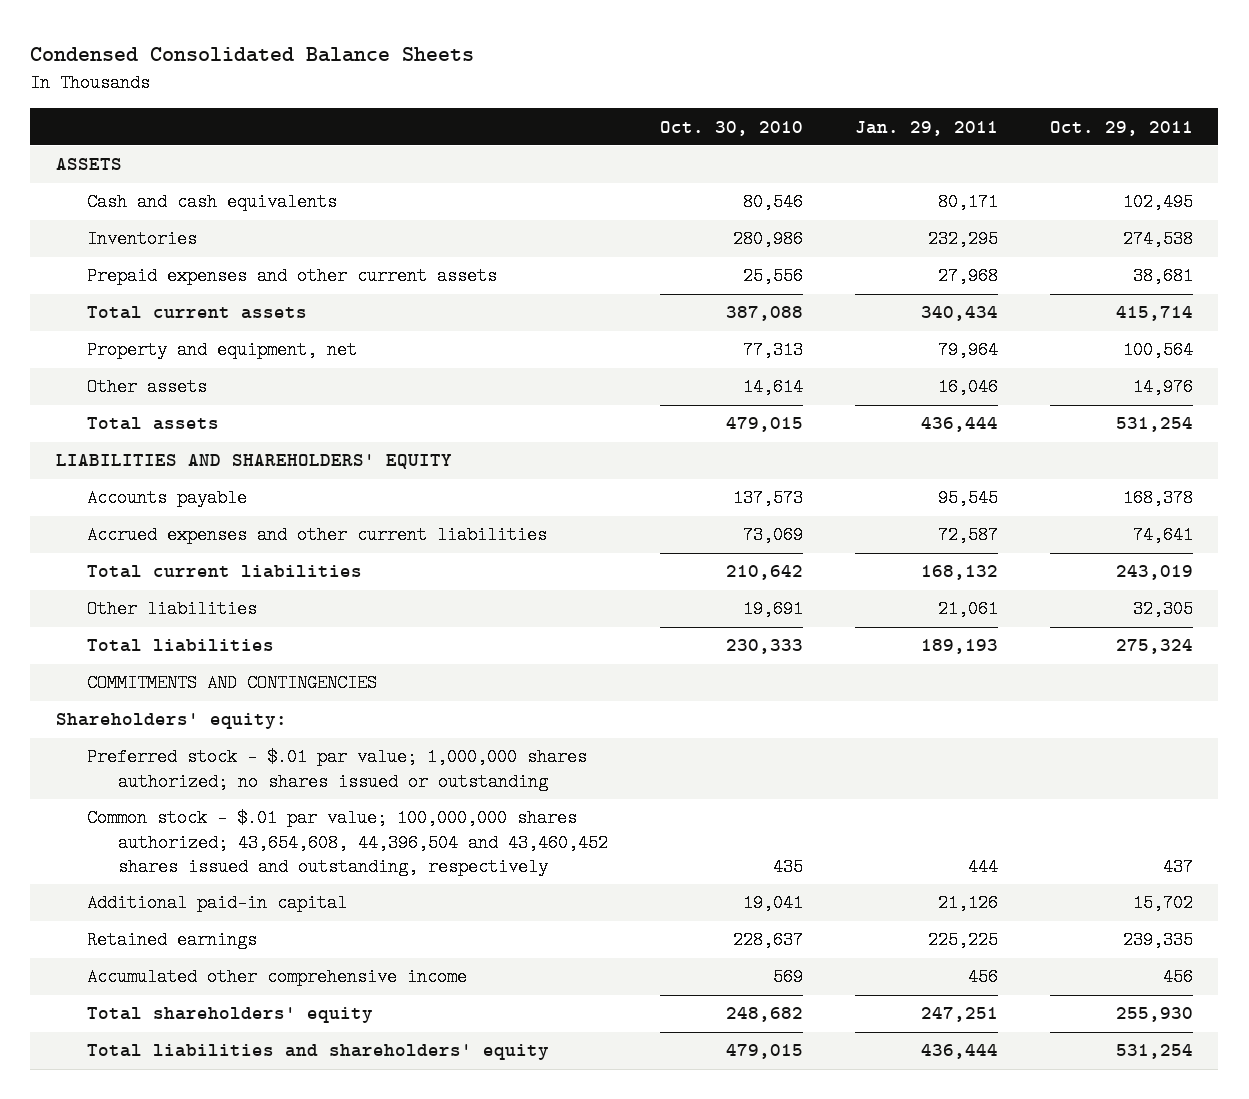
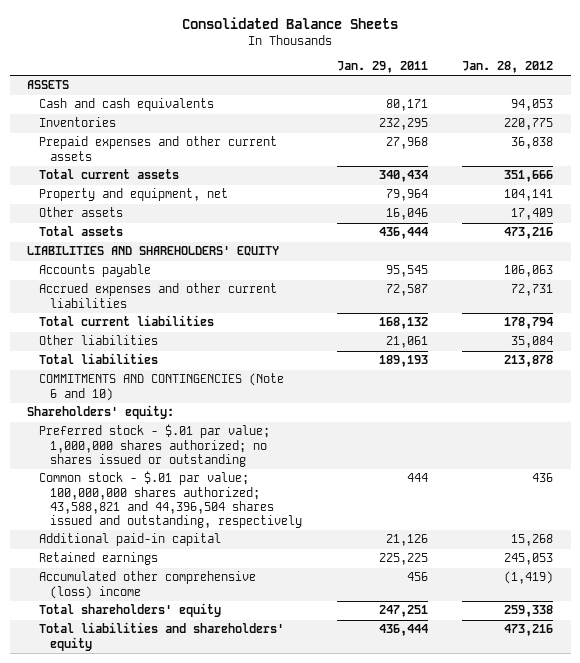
- Condensed Consolidated Balance Sheets
+ Consolidated Balance Sheets
- | Oct. 30, 2010 | Jan. 29, 2011 | Oct. 29, 2011
+ | Jan. 29, 2011 | Jan. 28, 2012
- COMMITMENTS AND CONTINGENCIES
+ COMMITMENTS AND CONTINGENCIES (Note 6 and 10)
- Common stock - $.01 par value; 100,000,000 shares authorized; 43,654,608, 44,396,504 and 43,460,452 shares issued and outstanding, respectively | 435 | 444 | 437
+ Common stock - $.01 par value; 100,000,000 shares authorized; 43,588,821 and 44,396,504 shares issued and outstanding, respectively | 444 | 436
- Accumulated other comprehensive income | 569 | 456 | 456
+ Accumulated other comprehensive (loss) income | 456 | (1,419)

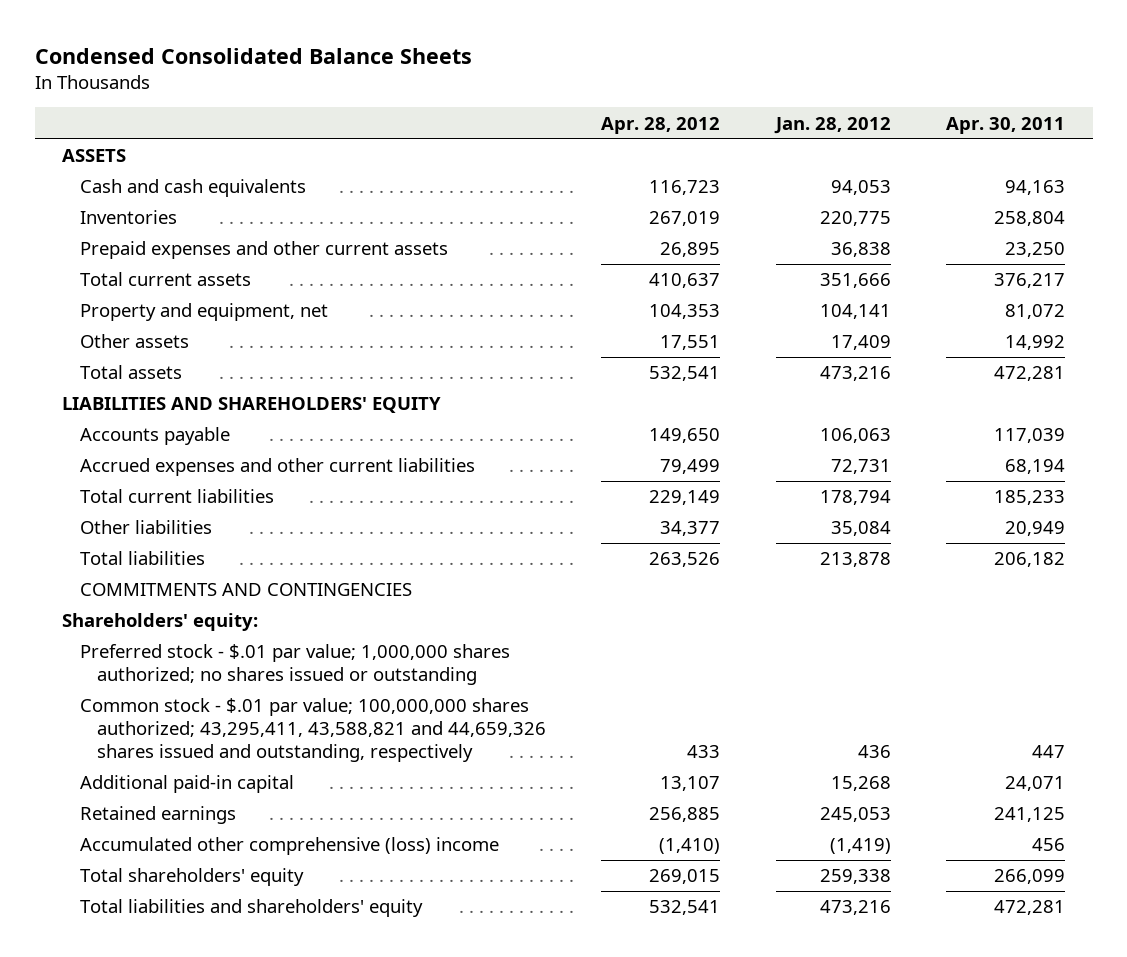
- Consolidated Balance Sheets
+ Condensed Consolidated Balance Sheets
- | Jan. 29, 2011 | Jan. 28, 2012
+ | Apr. 28, 2012 | Jan. 28, 2012 | Apr. 30, 2011
- COMMITMENTS AND CONTINGENCIES (Note 6 and 10)
+ COMMITMENTS AND CONTINGENCIES
- Common stock - $.01 par value; 100,000,000 shares authorized; 43,588,821 and 44,396,504 shares issued and outstanding, respectively | 444 | 436
+ Common stock - $.01 par value; 100,000,000 shares authorized; 43,295,411, 43,588,821 and 44,659,326 shares issued and outstanding, respectively | 433 | 436 | 447

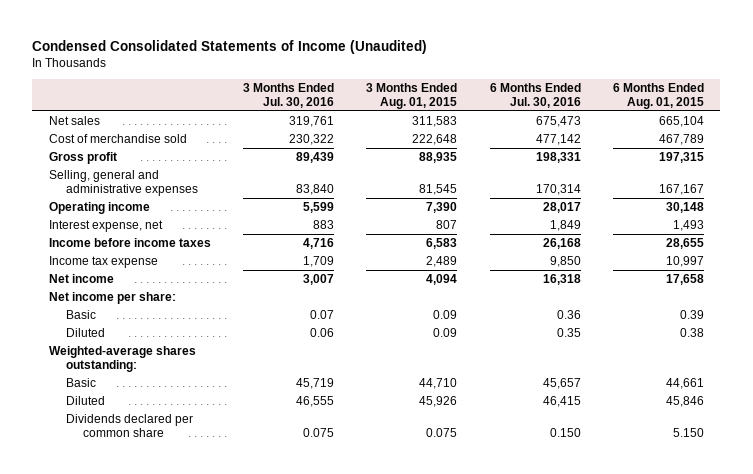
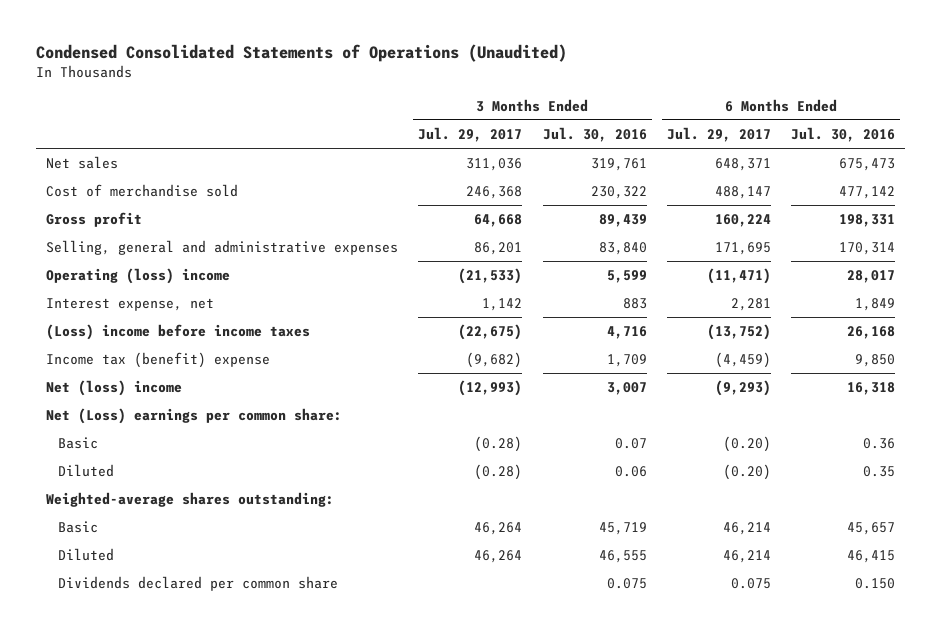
- Condensed Consolidated Statements of Income (Unaudited)
+ Condensed Consolidated Statements of Operations (Unaudited)
- | 3 Months Ended Jul. 30, 2016 | 3 Months Ended Aug. 01, 2015 | 6 Months Ended Jul. 30, 2016 | 6 Months Ended Aug. 01, 2015
+ | 3 Months Ended Jul. 29, 2017 | 3 Months Ended Jul. 30, 2016 | 6 Months Ended Jul. 29, 2017 | 6 Months Ended Jul. 30, 2016
- Operating income | 5,599 | 7,390 | 28,017 | 30,148
+ Operating (loss) income | (21,533) | 5,599 | (11,471) | 28,017
- Income before income taxes | 4,716 | 6,583 | 26,168 | 28,655
- Income tax expense | 1,709 | 2,489 | 9,850 | 10,997
- Net income | 3,007 | 4,094 | 16,318 | 17,658
- Net income per share:
+ (Loss) income before income taxes | (22,675) | 4,716 | (13,752) | 26,168
+ Income tax (benefit) expense | (9,682) | 1,709 | (4,459) | 9,850
+ Net (loss) income | (12,993) | 3,007 | (9,293) | 16,318
+ Net (Loss) earnings per common share:

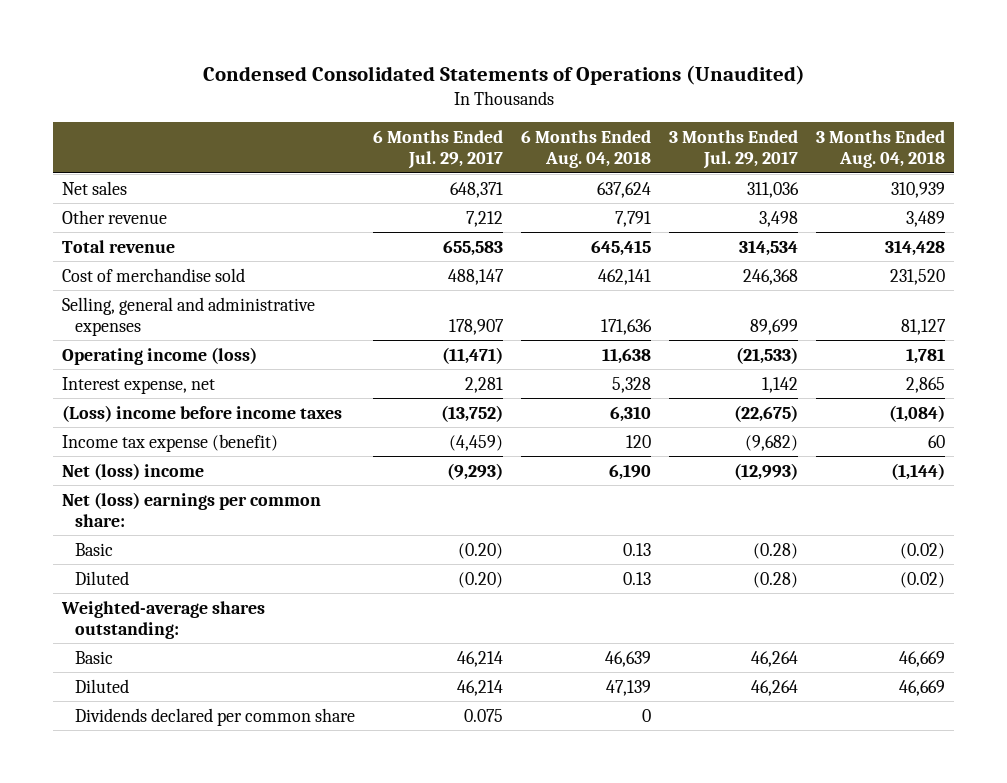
- | 3 Months Ended Jul. 29, 2017 | 3 Months Ended Jul. 30, 2016 | 6 Months Ended Jul. 29, 2017 | 6 Months Ended Jul. 30, 2016
+ | 6 Months Ended Jul. 29, 2017 | 6 Months Ended Aug. 04, 2018 | 3 Months Ended Jul. 29, 2017 | 3 Months Ended Aug. 04, 2018
+ Other revenue | 7,212 | 7,791 | 3,498 | 3,489
+ Total revenue | 655,583 | 645,415 | 314,534 | 314,428
- Gross profit | 64,668 | 89,439 | 160,224 | 198,331
- Selling, general and administrative expenses | 86,201 | 83,840 | 171,695 | 170,314
- Operating (loss) income | (21,533) | 5,599 | (11,471) | 28,017
+ Selling, general and administrative expenses | 178,907 | 171,636 | 89,699 | 81,127
+ Operating income (loss) | (11,471) | 11,638 | (21,533) | 1,781
- Income tax (benefit) expense | (9,682) | 1,709 | (4,459) | 9,850
+ Income tax expense (benefit) | (4,459) | 120 | (9,682) | 60
- Net (Loss) earnings per common share:
+ Net (loss) earnings per common share:

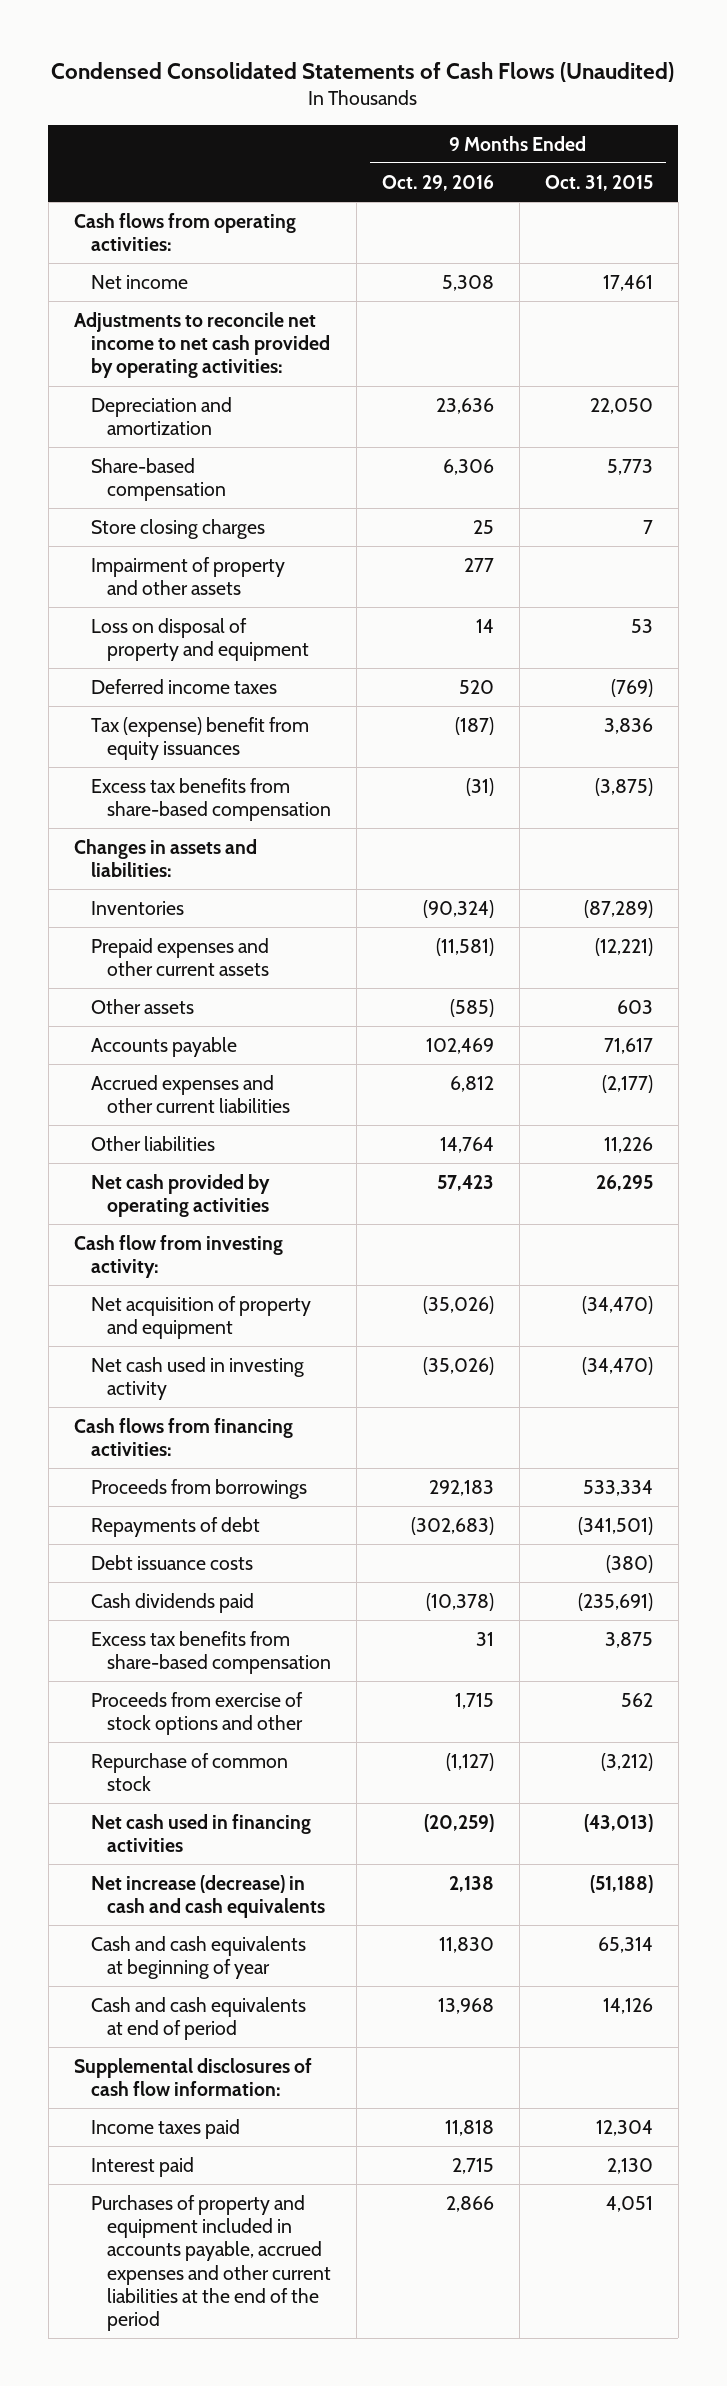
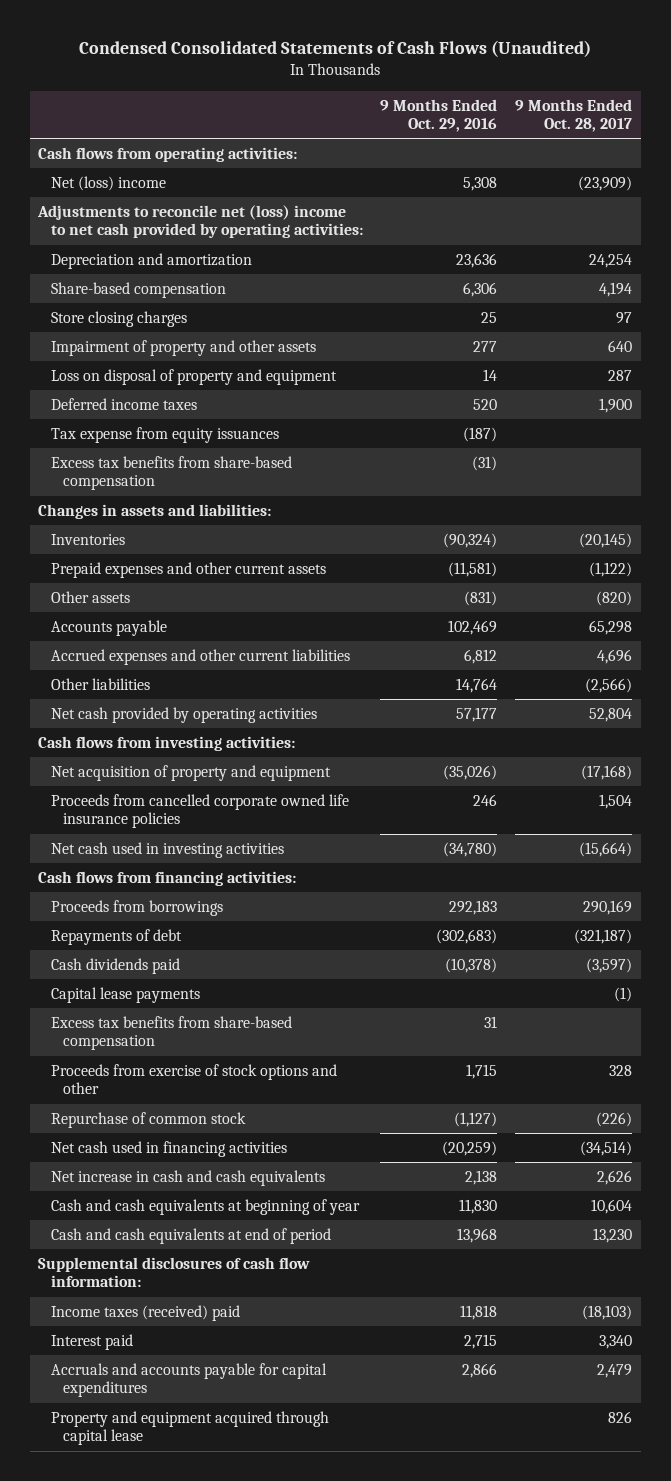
- | 9 Months Ended Oct. 29, 2016 | 9 Months Ended Oct. 31, 2015
+ | 9 Months Ended Oct. 29, 2016 | 9 Months Ended Oct. 28, 2017
- Net income | 5,308 | 17,461
- Adjustments to reconcile net income to net cash provided by operating activities:
+ Net (loss) income | 5,308 | (23,909)
+ Adjustments to reconcile net (loss) income to net cash provided by operating activities:
- Tax (expense) benefit from equity issuances | (187) | 3,836
+ Tax expense from equity issuances | (187) |
- Other assets | (585) | 603
+ Other assets | (831) | (820)
- Net cash provided by operating activities | 57,423 | 26,295
- Cash flow from investing activity:
+ Net cash provided by operating activities | 57,177 | 52,804
+ Cash flows from investing activities:
- Net cash used in investing activity | (35,026) | (34,470)
+ Proceeds from cancelled corporate owned life insurance policies | 246 | 1,504
+ Net cash used in investing activities | (34,780) | (15,664)
- Debt issuance costs | | (380)
+ Capital lease payments | | (1)
- Net increase (decrease) in cash and cash equivalents | 2,138 | (51,188)
+ Net increase in cash and cash equivalents | 2,138 | 2,626
- Income taxes paid | 11,818 | 12,304
+ Income taxes (received) paid | 11,818 | (18,103)
- Purchases of property and equipment included in accounts payable, accrued expenses and other current liabilities at the end of the period | 2,866 | 4,051
+ Accruals and accounts payable for capital expenditures | 2,866 | 2,479
+ Property and equipment acquired through capital lease | | 826

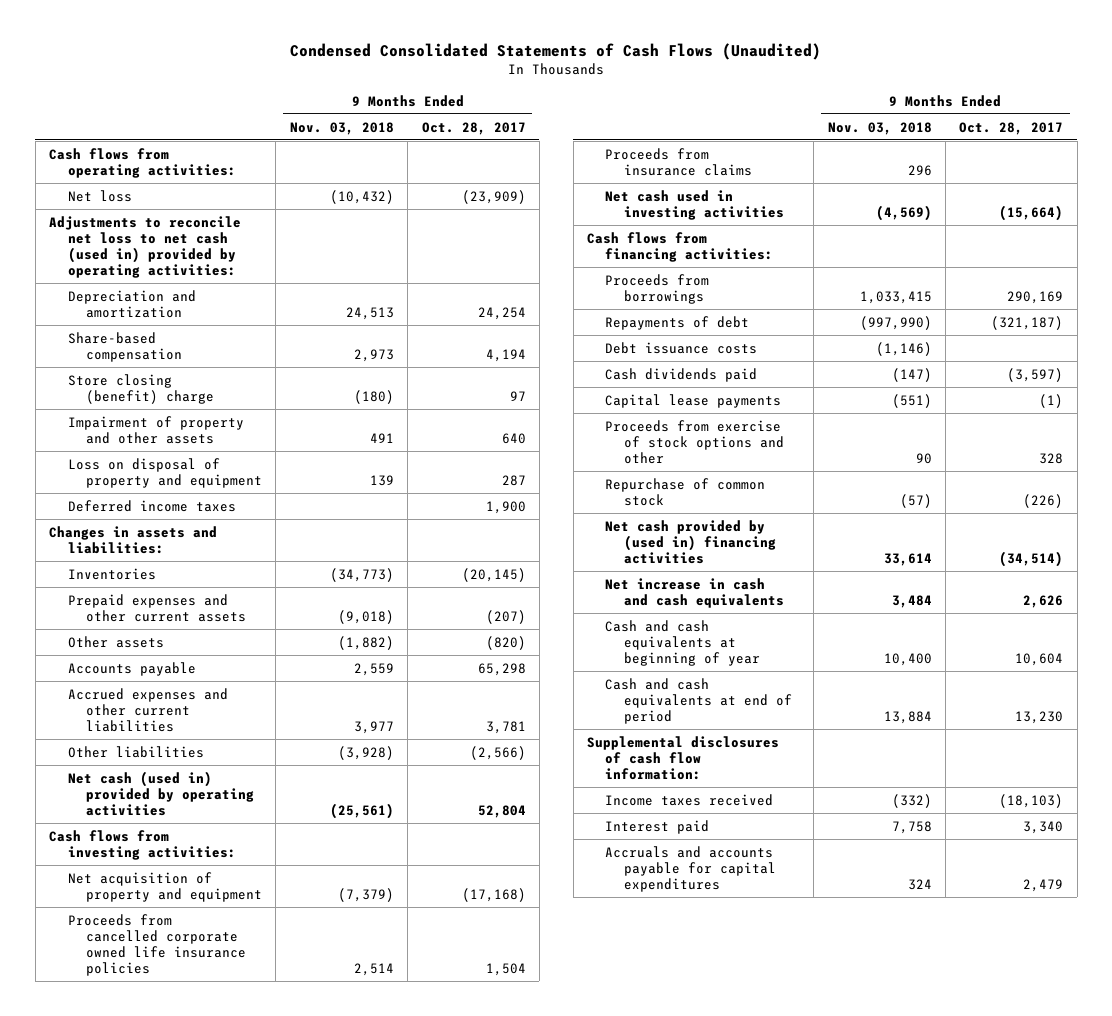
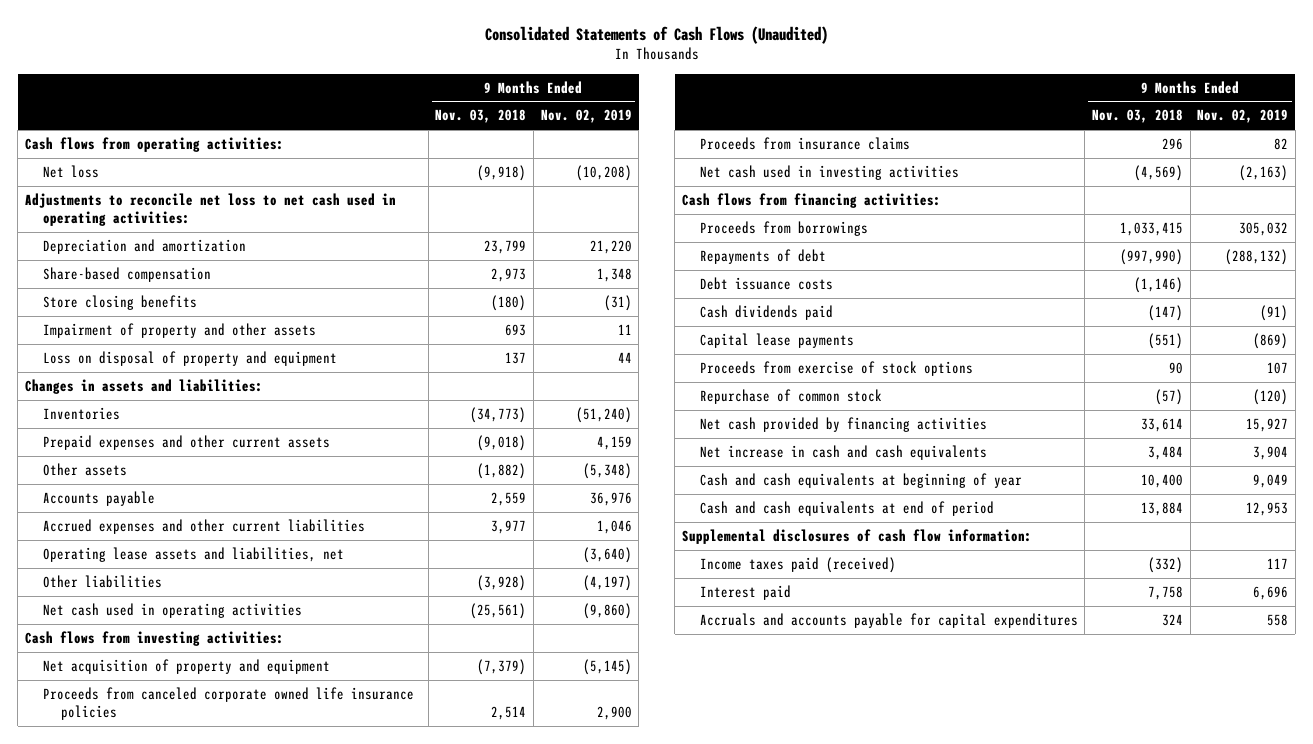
- Condensed Consolidated Statements of Cash Flows (Unaudited)
+ Consolidated Statements of Cash Flows (Unaudited)
- | 9 Months Ended Nov. 03, 2018 | 9 Months Ended Oct. 28, 2017
+ | 9 Months Ended Nov. 03, 2018 | 9 Months Ended Nov. 02, 2019
- Net loss | (10,432) | (23,909)
- Adjustments to reconcile net loss to net cash (used in) provided by operating activities:
- Depreciation and amortization | 24,513 | 24,254
+ Net loss | (9,918) | (10,208)
+ Adjustments to reconcile net loss to net cash used in operating activities:
+ Depreciation and amortization | 23,799 | 21,220
- Store closing (benefit) charge | (180) | 97
- Impairment of property and other assets | 491 | 640
- Loss on disposal of property and equipment | 139 | 287
- Deferred income taxes | | 1,900
+ Store closing benefits | (180) | (31)
+ Impairment of property and other assets | 693 | 11
+ Loss on disposal of property and equipment | 137 | 44
+ Operating lease assets and liabilities, net | | (3,640)
- Net cash (used in) provided by operating activities | (25,561) | 52,804
+ Net cash used in operating activities | (25,561) | (9,860)
- Proceeds from cancelled corporate owned life insurance policies | 2,514 | 1,504
+ Proceeds from canceled corporate owned life insurance policies | 2,514 | 2,900
- Proceeds from exercise of stock options and other | 90 | 328
+ Proceeds from exercise of stock options | 90 | 107
- Net cash provided by (used in) financing activities | 33,614 | (34,514)
+ Net cash provided by financing activities | 33,614 | 15,927
- Income taxes received | (332) | (18,103)
+ Income taxes paid (received) | (332) | 117

